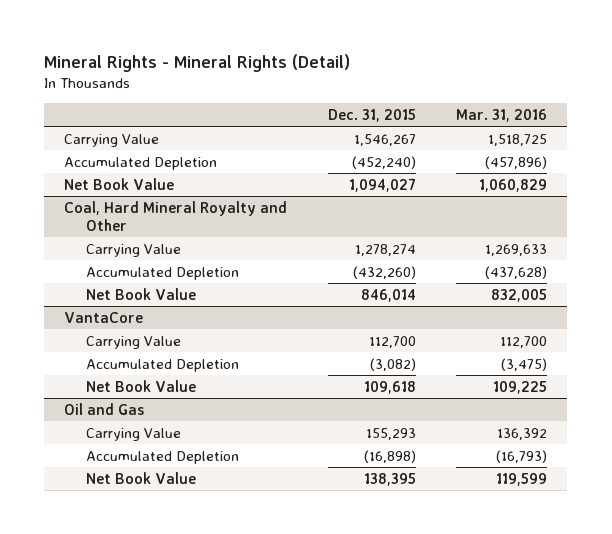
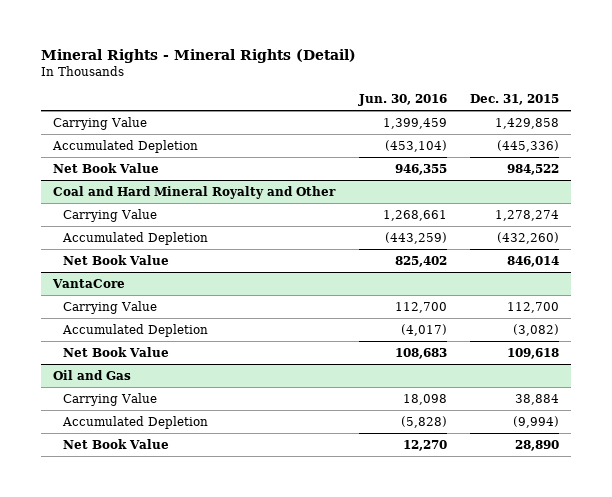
- | Dec. 31, 2015 | Mar. 31, 2016
+ | Jun. 30, 2016 | Dec. 31, 2015
- Carrying Value | 1,546,267 | 1,518,725
- Accumulated Depletion | (452,240) | (457,896)
- Net Book Value | 1,094,027 | 1,060,829
- Coal, Hard Mineral Royalty and Other
+ Carrying Value | 1,399,459 | 1,429,858
+ Accumulated Depletion | (453,104) | (445,336)
+ Net Book Value | 946,355 | 984,522
+ Coal and Hard Mineral Royalty and Other
@ Oil and Gas
- Carrying Value | 155,293 | 136,392
- Accumulated Depletion | (16,898) | (16,793)
- Net Book Value | 138,395 | 119,599
+ Carrying Value | 18,098 | 38,884
+ Accumulated Depletion | (5,828) | (9,994)
+ Net Book Value | 12,270 | 28,890

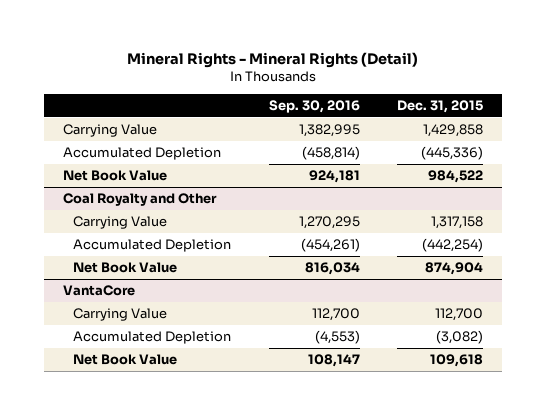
- | Jun. 30, 2016 | Dec. 31, 2015
+ | Sep. 30, 2016 | Dec. 31, 2015
- Coal and Hard Mineral Royalty and Other
- Carrying Value | 1,268,661 | 1,278,274
- Accumulated Depletion | (443,259) | (432,260)
- Net Book Value | 825,402 | 846,014
+ Coal Royalty and Other
+ Carrying Value | 1,270,295 | 1,317,158
+ Accumulated Depletion | (454,261) | (442,254)
+ Net Book Value | 816,034 | 874,904
- Oil and Gas
- Carrying Value | 18,098 | 38,884
- Accumulated Depletion | (5,828) | (9,994)
- Net Book Value | 12,270 | 28,890

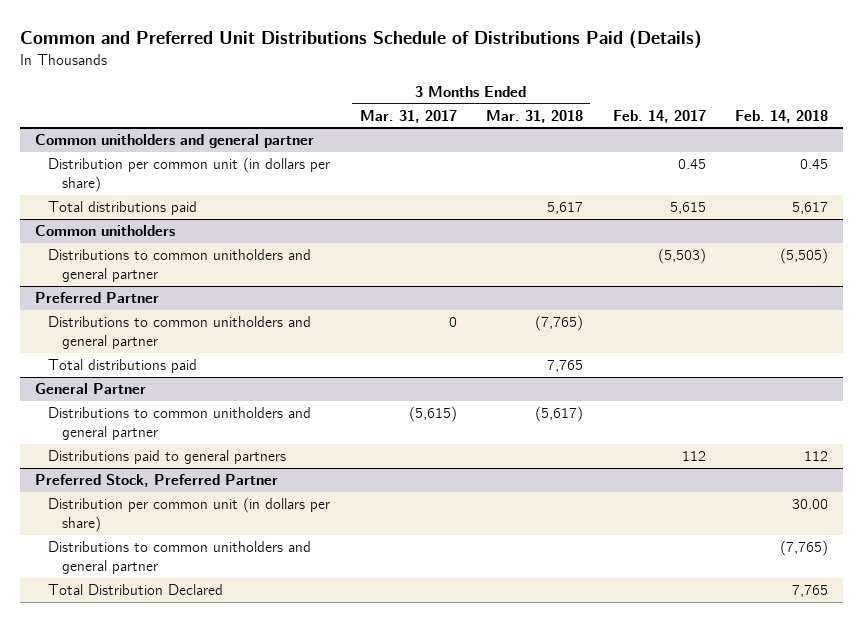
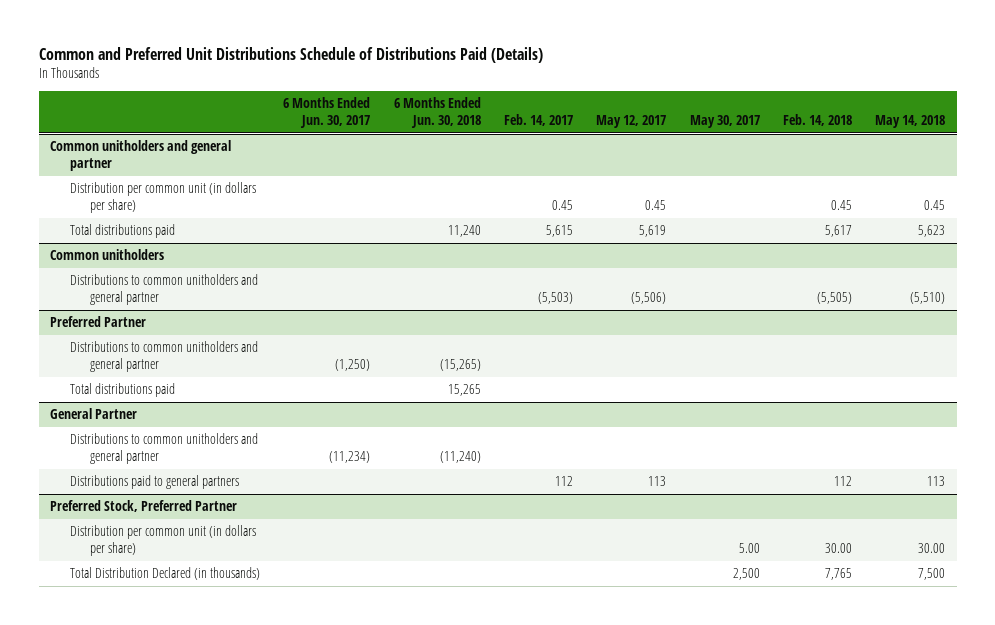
- | 3 Months Ended Mar. 31, 2017 | 3 Months Ended Mar. 31, 2018 | Feb. 14, 2017 | Feb. 14, 2018
+ | 6 Months Ended Jun. 30, 2017 | 6 Months Ended Jun. 30, 2018 | Feb. 14, 2017 | May 12, 2017 | May 30, 2017 | Feb. 14, 2018 | May 14, 2018
@ Preferred Stock, Preferred Partner
- Distributions to common unitholders and general partner | | | | (7,765)
- Total Distribution Declared | | | | 7,765
+ Total Distribution Declared (in thousands) | | | | | 2,500 | 7,765 | 7,500

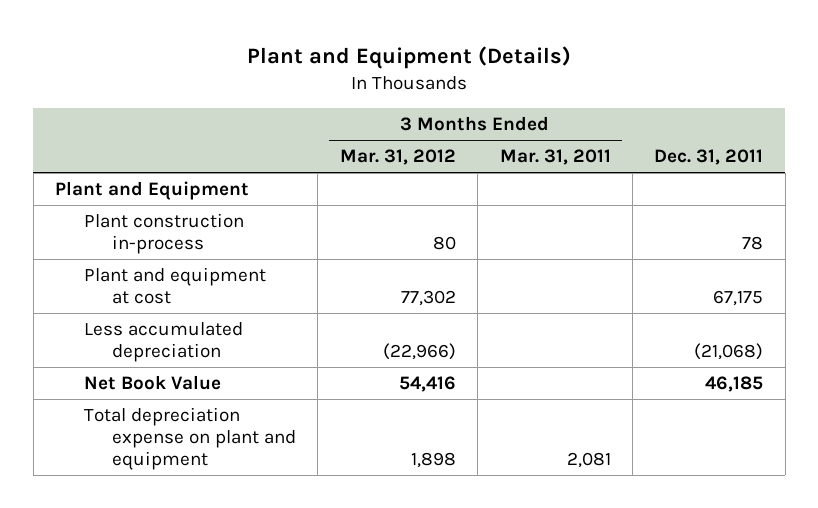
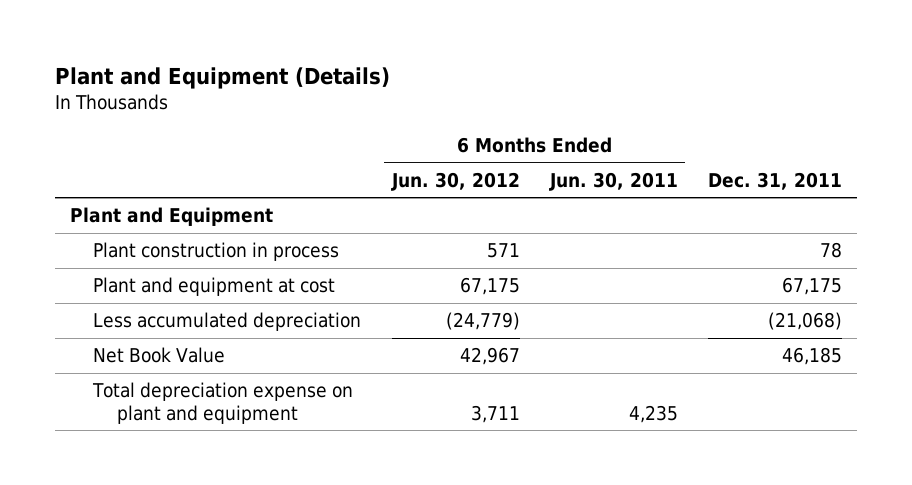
- | 3 Months Ended Mar. 31, 2012 | 3 Months Ended Mar. 31, 2011 | Dec. 31, 2011
+ | 6 Months Ended Jun. 30, 2012 | 6 Months Ended Jun. 30, 2011 | Dec. 31, 2011
- Plant construction in-process | 80 | | 78
+ Plant construction in process | 571 | | 78

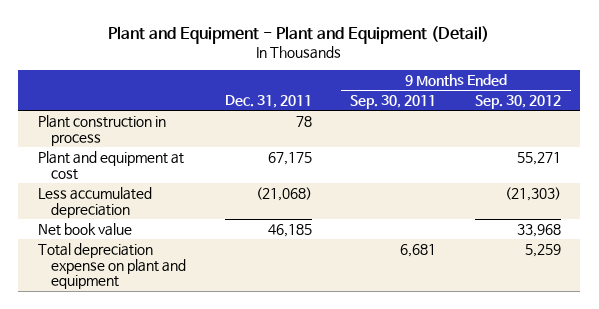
- Plant and Equipment (Details)
+ Plant and Equipment - Plant and Equipment (Detail)
- | 6 Months Ended Jun. 30, 2012 | 6 Months Ended Jun. 30, 2011 | Dec. 31, 2011
+ | Dec. 31, 2011 | 9 Months Ended Sep. 30, 2011 | 9 Months Ended Sep. 30, 2012
- Plant and Equipment
- Net Book Value | 42,967 | | 46,185
+ Net book value | 46,185 | | 33,968

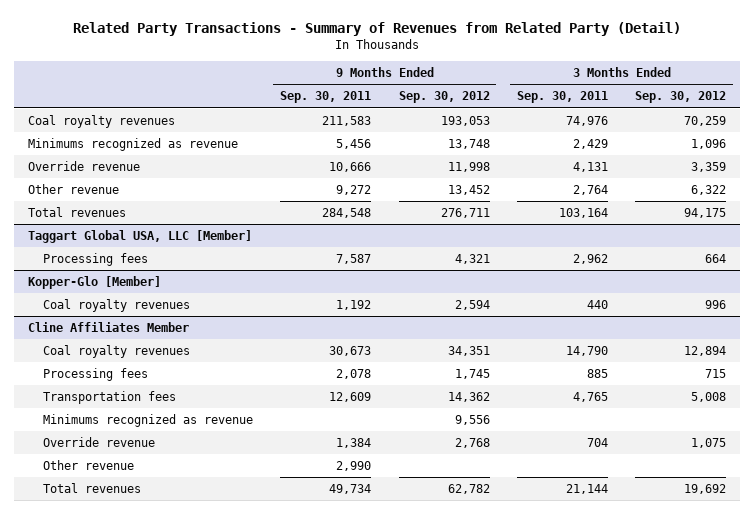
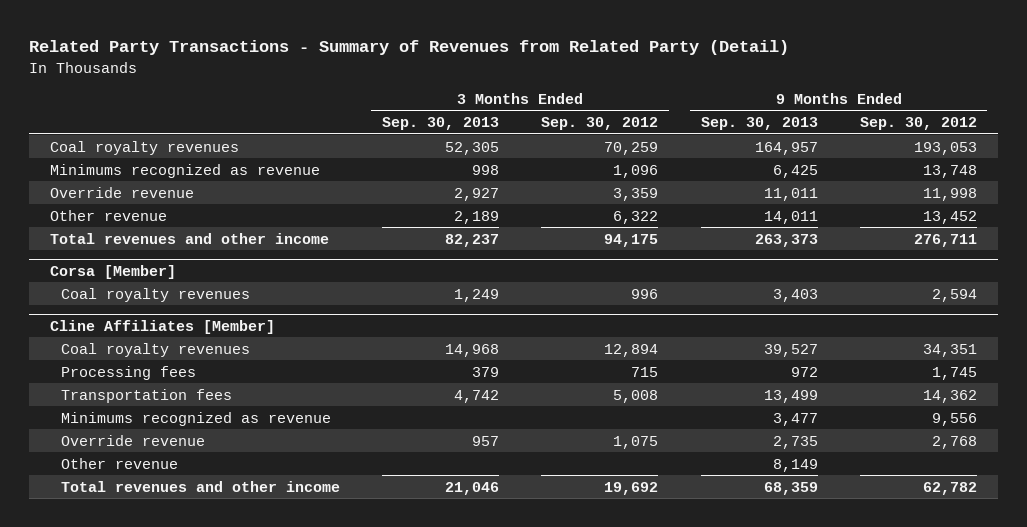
- | 9 Months Ended Sep. 30, 2011 | 9 Months Ended Sep. 30, 2012 | 3 Months Ended Sep. 30, 2011 | 3 Months Ended Sep. 30, 2012
+ | 3 Months Ended Sep. 30, 2013 | 3 Months Ended Sep. 30, 2012 | 9 Months Ended Sep. 30, 2013 | 9 Months Ended Sep. 30, 2012
- Total revenues | 284,548 | 276,711 | 103,164 | 94,175
- Taggart Global USA, LLC [Member]
- Processing fees | 7,587 | 4,321 | 2,962 | 664
- Kopper-Glo [Member]
+ Total revenues and other income | 82,237 | 94,175 | 263,373 | 276,711
+ Corsa [Member]
- Cline Affiliates Member
+ Cline Affiliates [Member]
- Total revenues | 49,734 | 62,782 | 21,144 | 19,692
+ Total revenues and other income | 21,046 | 19,692 | 68,359 | 62,782

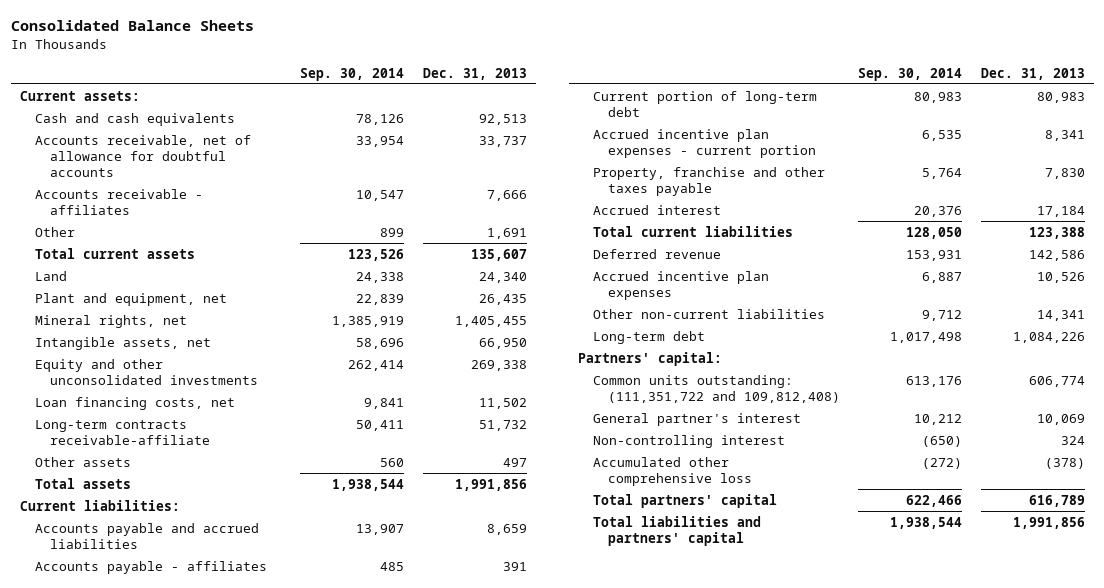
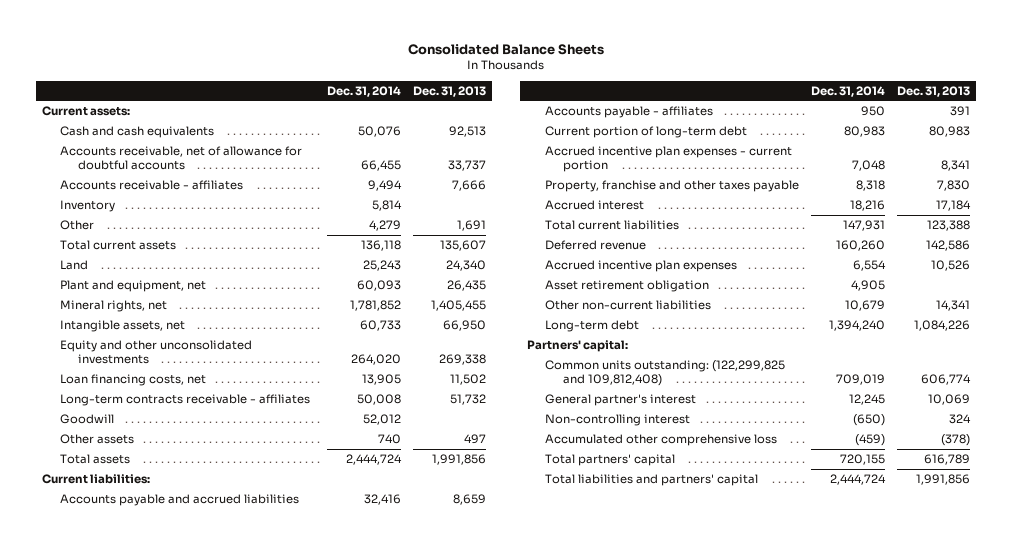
- | Sep. 30, 2014 | Dec. 31, 2013
+ | Dec. 31, 2014 | Dec. 31, 2013
+ Inventory | 5,814 |
- Long-term contracts receivable-affiliate | 50,411 | 51,732
+ Long-term contracts receivable - affiliates | 50,008 | 51,732
+ Goodwill | 52,012 |
+ Asset retirement obligation | 4,905 |
- Common units outstanding: (111,351,722 and 109,812,408) | 613,176 | 606,774
+ Common units outstanding: (122,299,825 and 109,812,408) | 709,019 | 606,774

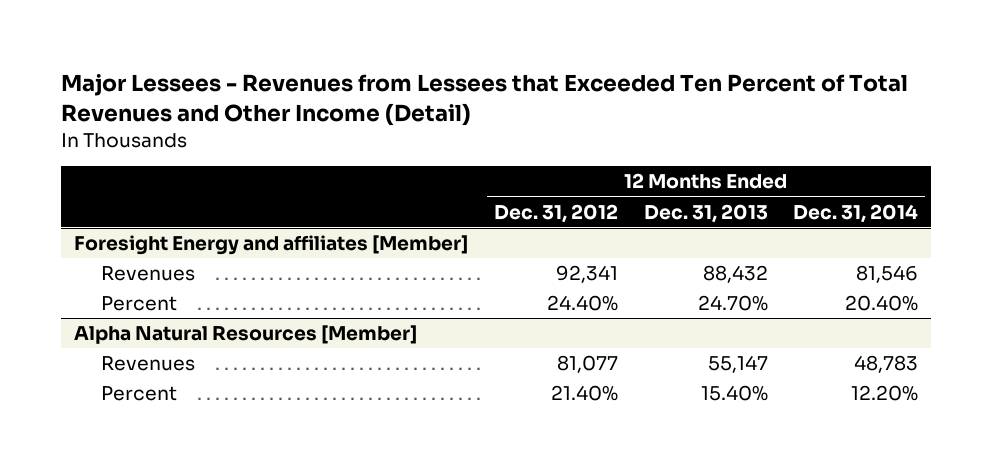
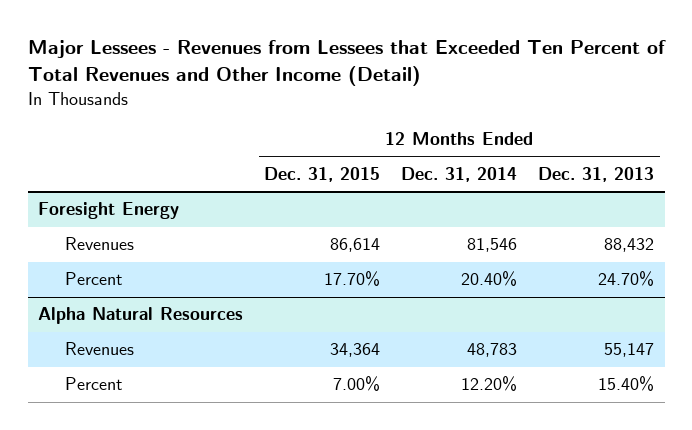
- | 12 Months Ended Dec. 31, 2012 | 12 Months Ended Dec. 31, 2013 | 12 Months Ended Dec. 31, 2014
+ | 12 Months Ended Dec. 31, 2015 | 12 Months Ended Dec. 31, 2014 | 12 Months Ended Dec. 31, 2013
- Foresight Energy and affiliates [Member]
+ Foresight Energy
- Alpha Natural Resources [Member]
+ Alpha Natural Resources

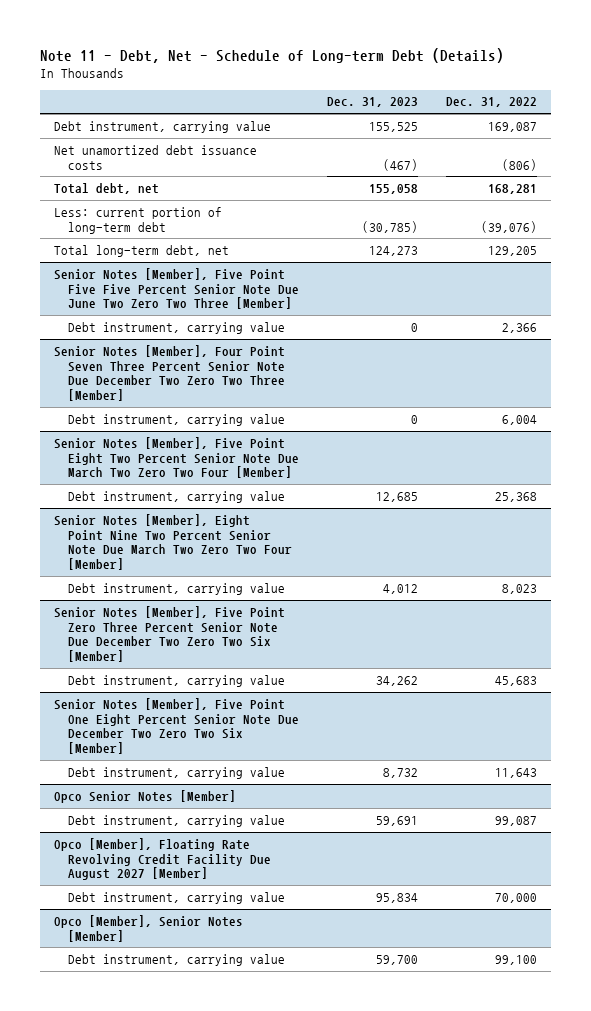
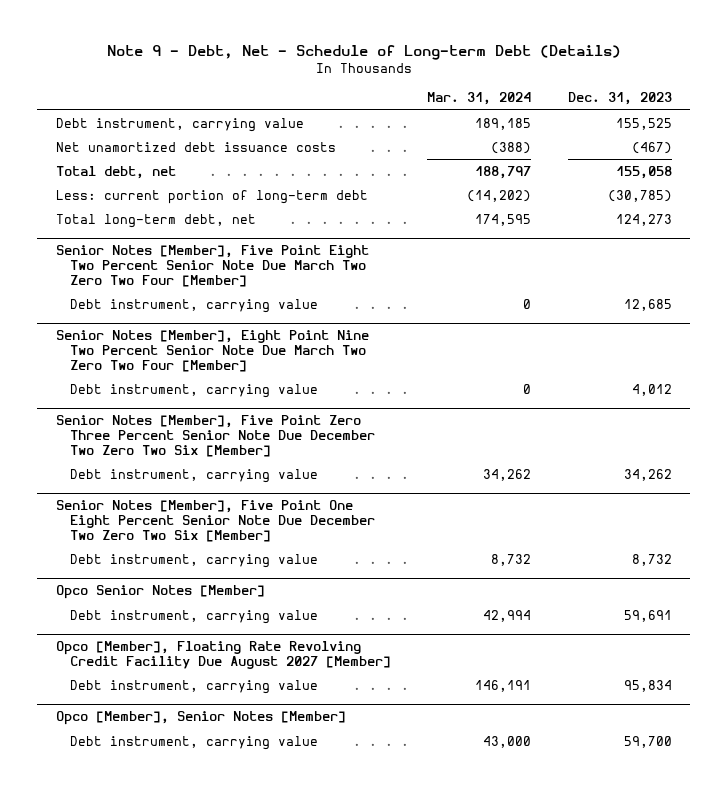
- Note 11 - Debt, Net - Schedule of Long-term Debt (Details)
+ Note 9 - Debt, Net - Schedule of Long-term Debt (Details)
- | Dec. 31, 2023 | Dec. 31, 2022
+ | Mar. 31, 2024 | Dec. 31, 2023
- Senior Notes [Member], Five Point Five Five Percent Senior Note Due June Two Zero Two Three [Member]
- Debt instrument, carrying value | 0 | 2,366
- Senior Notes [Member], Four Point Seven Three Percent Senior Note Due December Two Zero Two Three [Member]
- Debt instrument, carrying value | 0 | 6,004

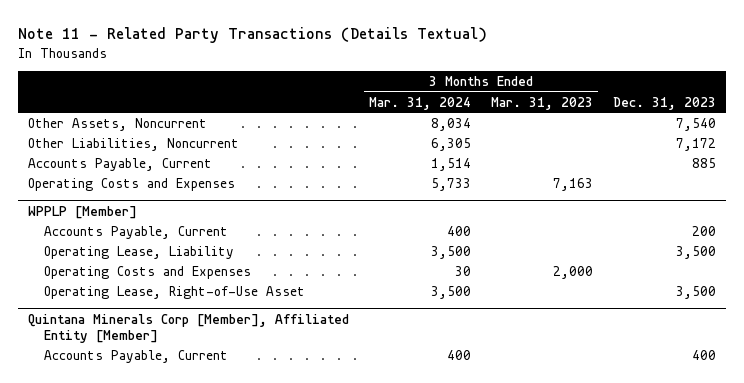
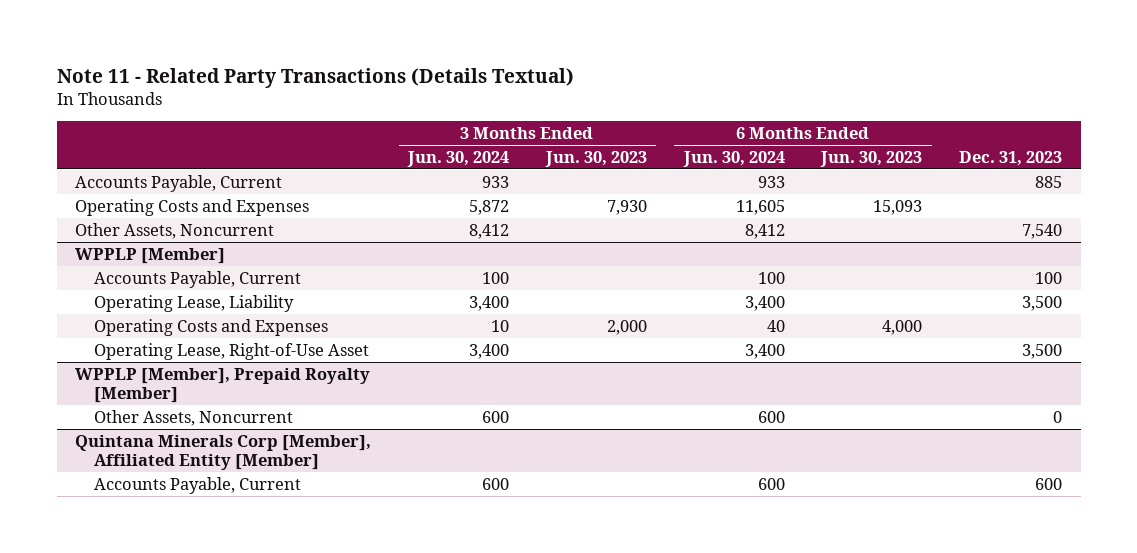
- | 3 Months Ended Mar. 31, 2024 | 3 Months Ended Mar. 31, 2023 | Dec. 31, 2023
+ | 3 Months Ended Jun. 30, 2024 | 3 Months Ended Jun. 30, 2023 | 6 Months Ended Jun. 30, 2024 | 6 Months Ended Jun. 30, 2023 | Dec. 31, 2023
- Other Liabilities, Noncurrent | 6,305 | | 7,172
moved down: Other Assets, Noncurrent | 8,412 | | 8,412 | | 7,540
@ WPPLP [Member]
- Accounts Payable, Current | 400 | | 200
+ Accounts Payable, Current | 100 | | 100 | | 100
+ WPPLP [Member], Prepaid Royalty [Member]
+ Other Assets, Noncurrent | 600 | | 600 | | 0
@ Quintana Minerals Corp [Member], Affiliated Entity [Member]
- Accounts Payable, Current | 400 | | 400
+ Accounts Payable, Current | 600 | | 600 | | 600

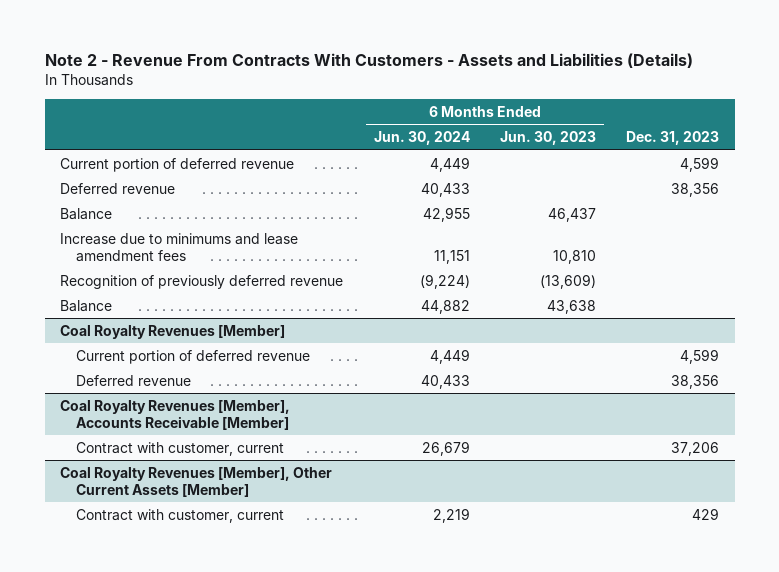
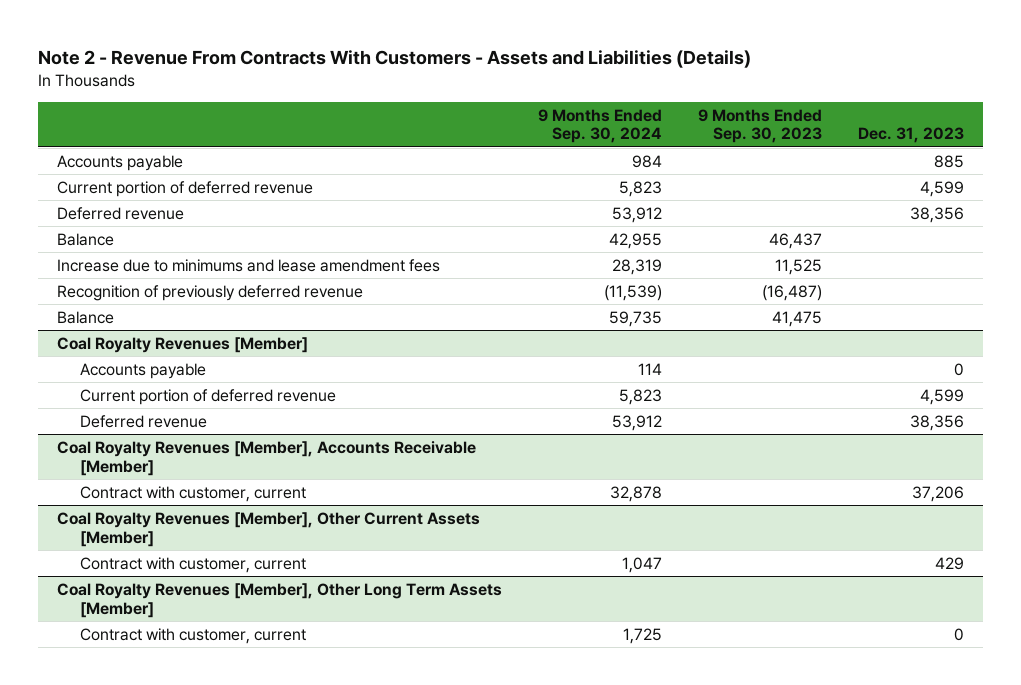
- | 6 Months Ended Jun. 30, 2024 | 6 Months Ended Jun. 30, 2023 | Dec. 31, 2023
+ | 9 Months Ended Sep. 30, 2024 | 9 Months Ended Sep. 30, 2023 | Dec. 31, 2023
+ Accounts payable | 984 | | 885
@ Coal Royalty Revenues [Member]
+ Accounts payable | 114 | | 0
+ Coal Royalty Revenues [Member], Other Long Term Assets [Member]
+ Contract with customer, current | 1,725 | | 0

